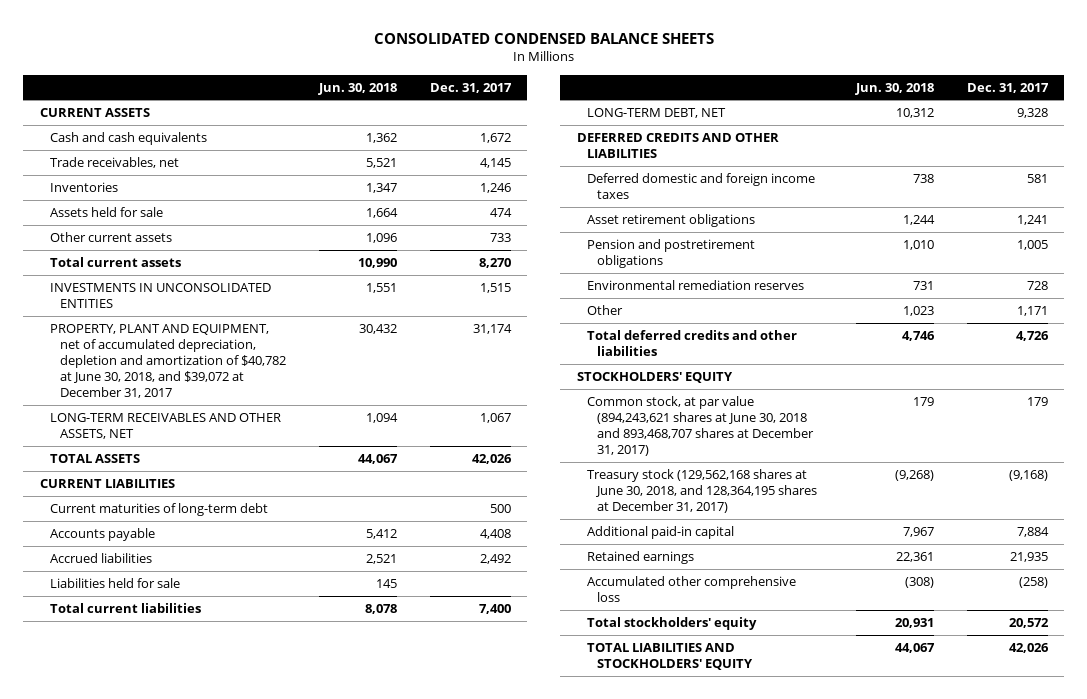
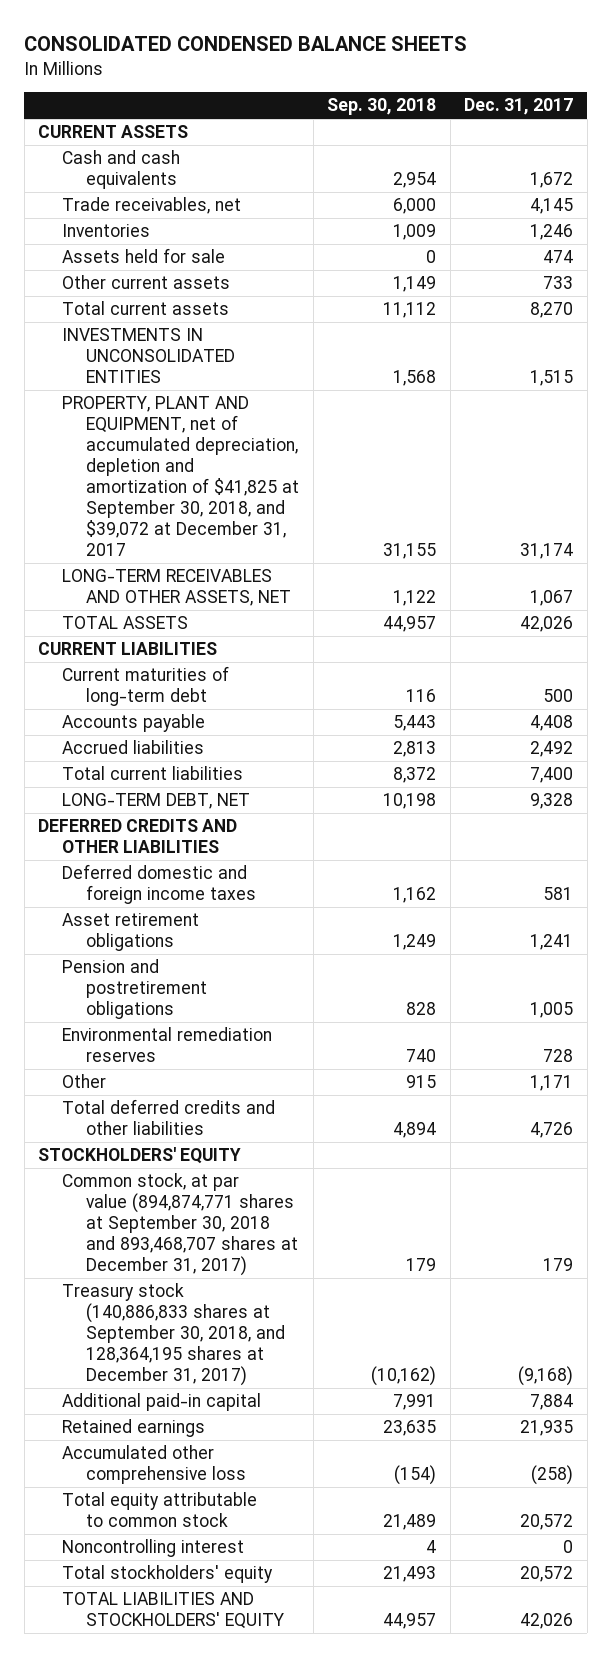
- | Jun. 30, 2018 | Dec. 31, 2017
+ | Sep. 30, 2018 | Dec. 31, 2017
- PROPERTY, PLANT AND EQUIPMENT, net of accumulated depreciation, depletion and amortization of $40,782 at June 30, 2018, and $39,072 at December 31, 2017 | 30,432 | 31,174
+ PROPERTY, PLANT AND EQUIPMENT, net of accumulated depreciation, depletion and amortization of $41,825 at September 30, 2018, and $39,072 at December 31, 2017 | 31,155 | 31,174
- Liabilities held for sale | 145 |
- Common stock, at par value (894,243,621 shares at June 30, 2018 and 893,468,707 shares at December 31, 2017) | 179 | 179
- Treasury stock (129,562,168 shares at June 30, 2018, and 128,364,195 shares at December 31, 2017) | (9,268) | (9,168)
+ Common stock, at par value (894,874,771 shares at September 30, 2018 and 893,468,707 shares at December 31, 2017) | 179 | 179
+ Treasury stock (140,886,833 shares at September 30, 2018, and 128,364,195 shares at December 31, 2017) | (10,162) | (9,168)
+ Total equity attributable to common stock | 21,489 | 20,572
+ Noncontrolling interest | 4 | 0

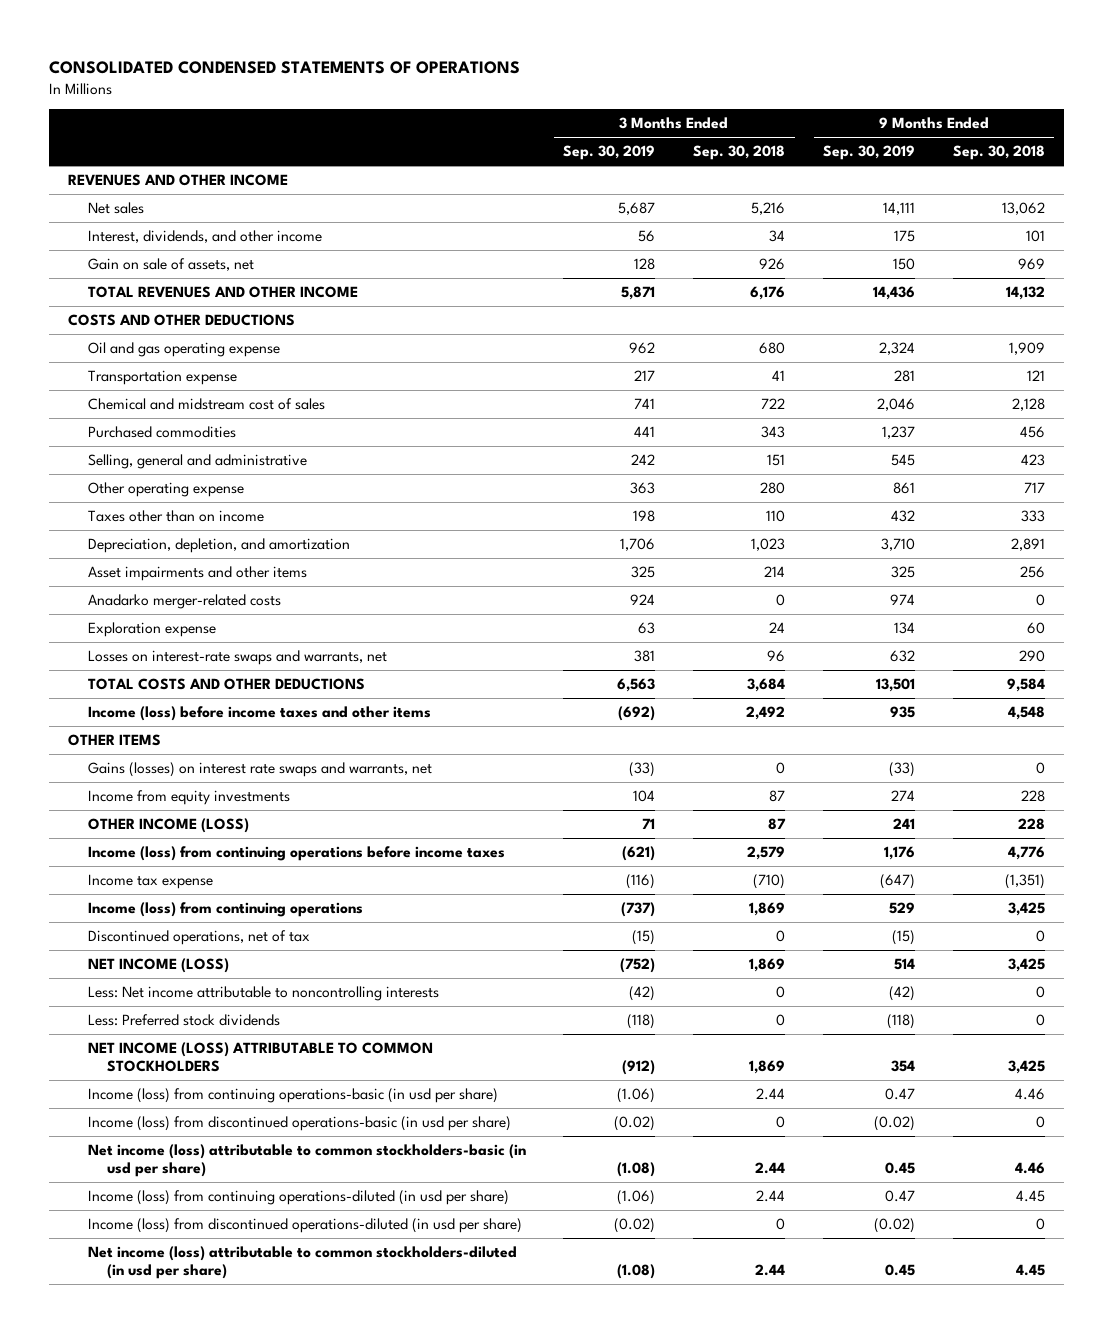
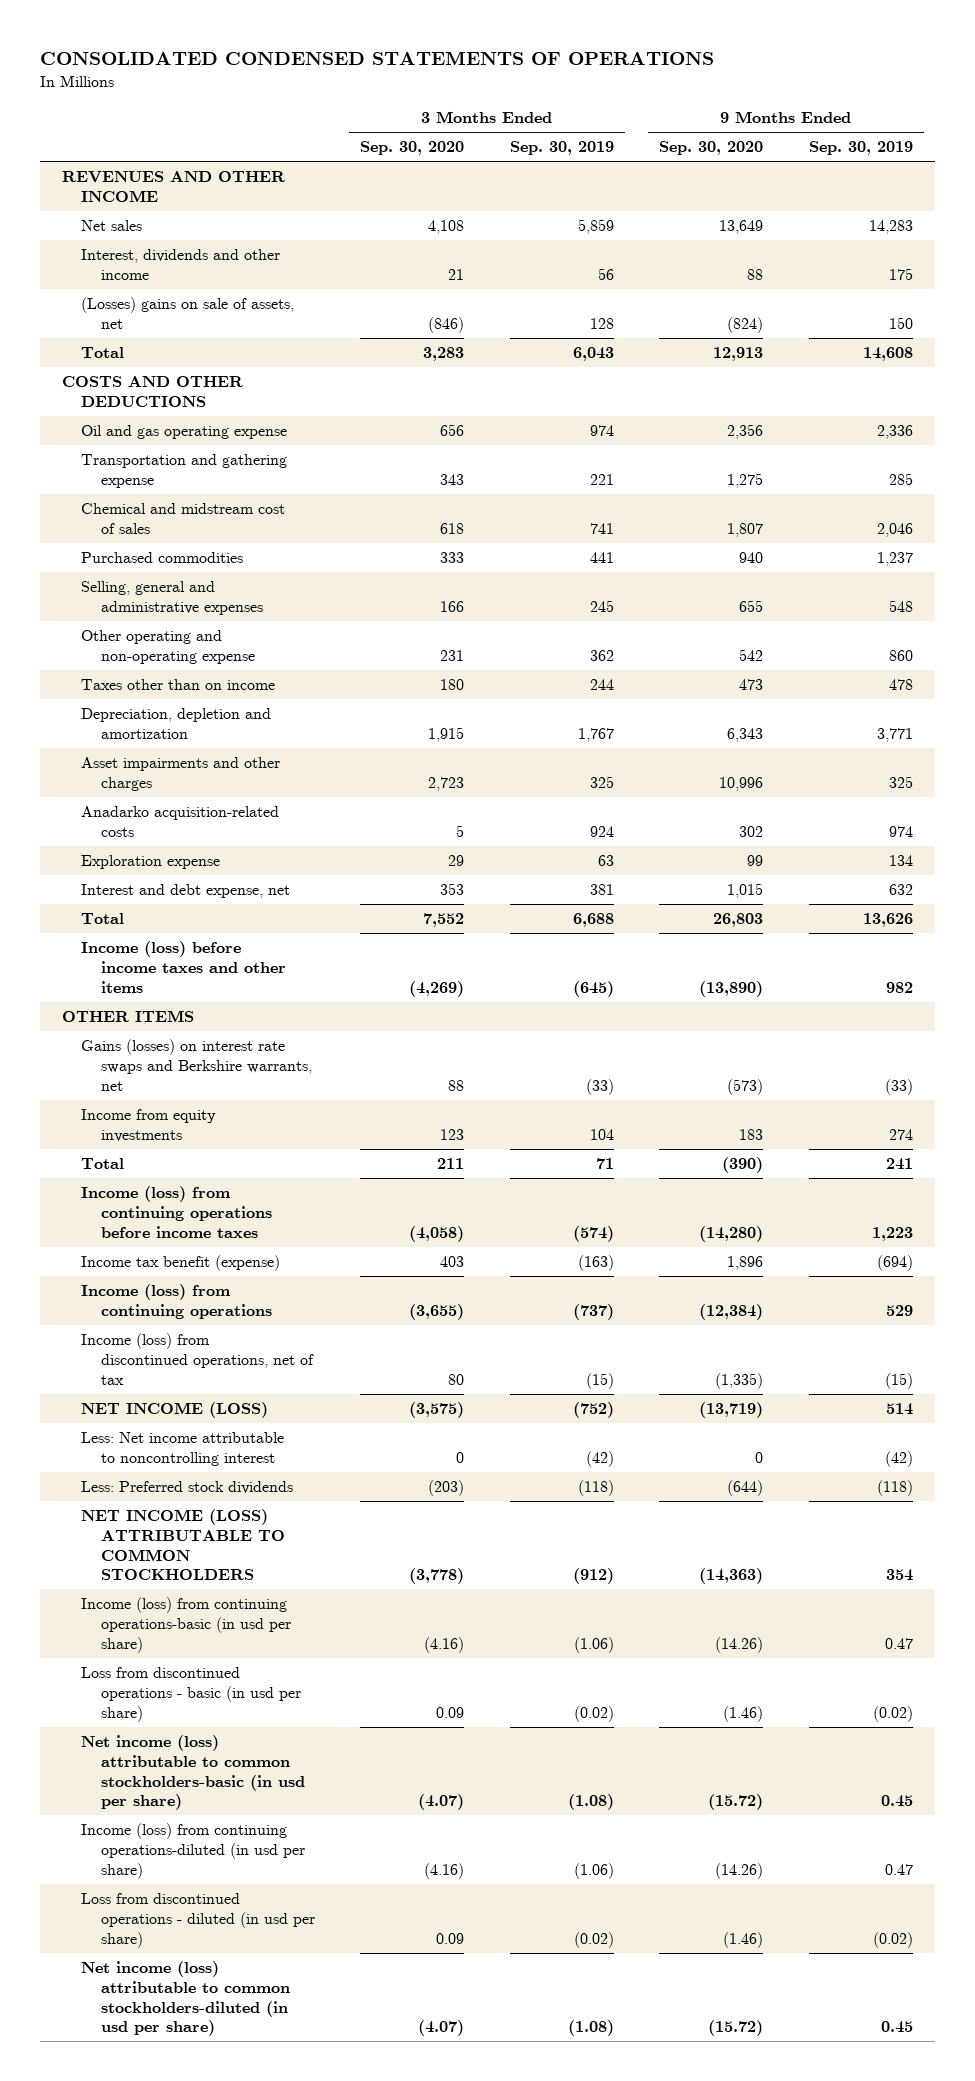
- | 3 Months Ended Sep. 30, 2019 | 3 Months Ended Sep. 30, 2018 | 9 Months Ended Sep. 30, 2019 | 9 Months Ended Sep. 30, 2018
+ | 3 Months Ended Sep. 30, 2020 | 3 Months Ended Sep. 30, 2019 | 9 Months Ended Sep. 30, 2020 | 9 Months Ended Sep. 30, 2019
- Net sales | 5,687 | 5,216 | 14,111 | 13,062
- Interest, dividends, and other income | 56 | 34 | 175 | 101
- Gain on sale of assets, net | 128 | 926 | 150 | 969
- TOTAL REVENUES AND OTHER INCOME | 5,871 | 6,176 | 14,436 | 14,132
+ Net sales | 4,108 | 5,859 | 13,649 | 14,283
+ Interest, dividends and other income | 21 | 56 | 88 | 175
+ (Losses) gains on sale of assets, net | (846) | 128 | (824) | 150
+ Total | 3,283 | 6,043 | 12,913 | 14,608
- Oil and gas operating expense | 962 | 680 | 2,324 | 1,909
- Transportation expense | 217 | 41 | 281 | 121
+ Oil and gas operating expense | 656 | 974 | 2,356 | 2,336
+ Transportation and gathering expense | 343 | 221 | 1,275 | 285
- Selling, general and administrative | 242 | 151 | 545 | 423
- Other operating expense | 363 | 280 | 861 | 717
- Taxes other than on income | 198 | 110 | 432 | 333
- Depreciation, depletion, and amortization | 1,706 | 1,023 | 3,710 | 2,891
- Asset impairments and other items | 325 | 214 | 325 | 256
- Anadarko merger-related costs | 924 | 0 | 974 | 0
+ Selling, general and administrative expenses | 166 | 245 | 655 | 548
+ Other operating and non-operating expense | 231 | 362 | 542 | 860
+ Taxes other than on income | 180 | 244 | 473 | 478
+ Depreciation, depletion and amortization | 1,915 | 1,767 | 6,343 | 3,771
+ Asset impairments and other charges | 2,723 | 325 | 10,996 | 325
+ Anadarko acquisition-related costs | 5 | 924 | 302 | 974
- Losses on interest-rate swaps and warrants, net | 381 | 96 | 632 | 290
- TOTAL COSTS AND OTHER DEDUCTIONS | 6,563 | 3,684 | 13,501 | 9,584
- Income (loss) before income taxes and other items | (692) | 2,492 | 935 | 4,548
+ Interest and debt expense, net | 353 | 381 | 1,015 | 632
+ Total | 7,552 | 6,688 | 26,803 | 13,626
+ Income (loss) before income taxes and other items | (4,269) | (645) | (13,890) | 982
- Gains (losses) on interest rate swaps and warrants, net | (33) | 0 | (33) | 0
+ Gains (losses) on interest rate swaps and Berkshire warrants, net | 88 | (33) | (573) | (33)
- OTHER INCOME (LOSS) | 71 | 87 | 241 | 228
- Income (loss) from continuing operations before income taxes | (621) | 2,579 | 1,176 | 4,776
- Income tax expense | (116) | (710) | (647) | (1,351)
+ Total | 211 | 71 | (390) | 241
+ Income (loss) from continuing operations before income taxes | (4,058) | (574) | (14,280) | 1,223
+ Income tax benefit (expense) | 403 | (163) | 1,896 | (694)
- Discontinued operations, net of tax | (15) | 0 | (15) | 0
+ Income (loss) from discontinued operations, net of tax | 80 | (15) | (1,335) | (15)
- Less: Net income attributable to noncontrolling interests | (42) | 0 | (42) | 0
+ Less: Net income attributable to noncontrolling interest | 0 | (42) | 0 | (42)
- Income (loss) from discontinued operations-basic (in usd per share) | (0.02) | 0 | (0.02) | 0
+ Loss from discontinued operations - basic (in usd per share) | 0.09 | (0.02) | (1.46) | (0.02)
- Income (loss) from discontinued operations-diluted (in usd per share) | (0.02) | 0 | (0.02) | 0
+ Loss from discontinued operations - diluted (in usd per share) | 0.09 | (0.02) | (1.46) | (0.02)

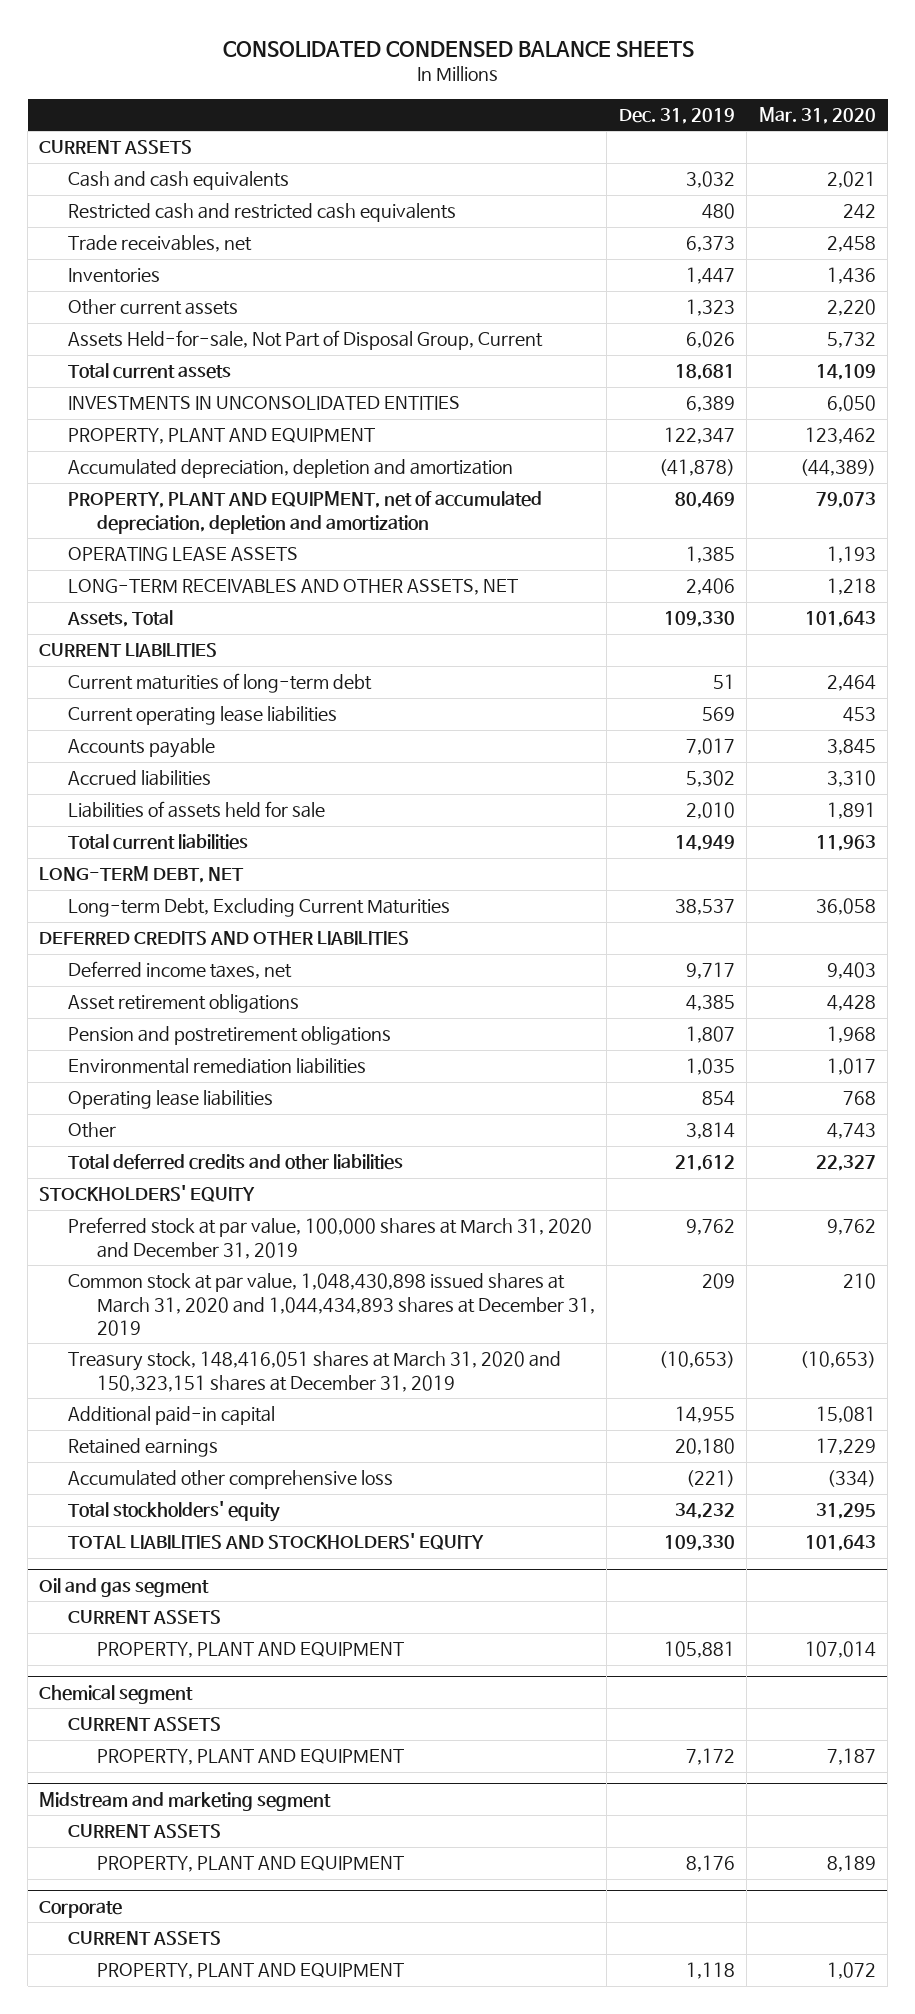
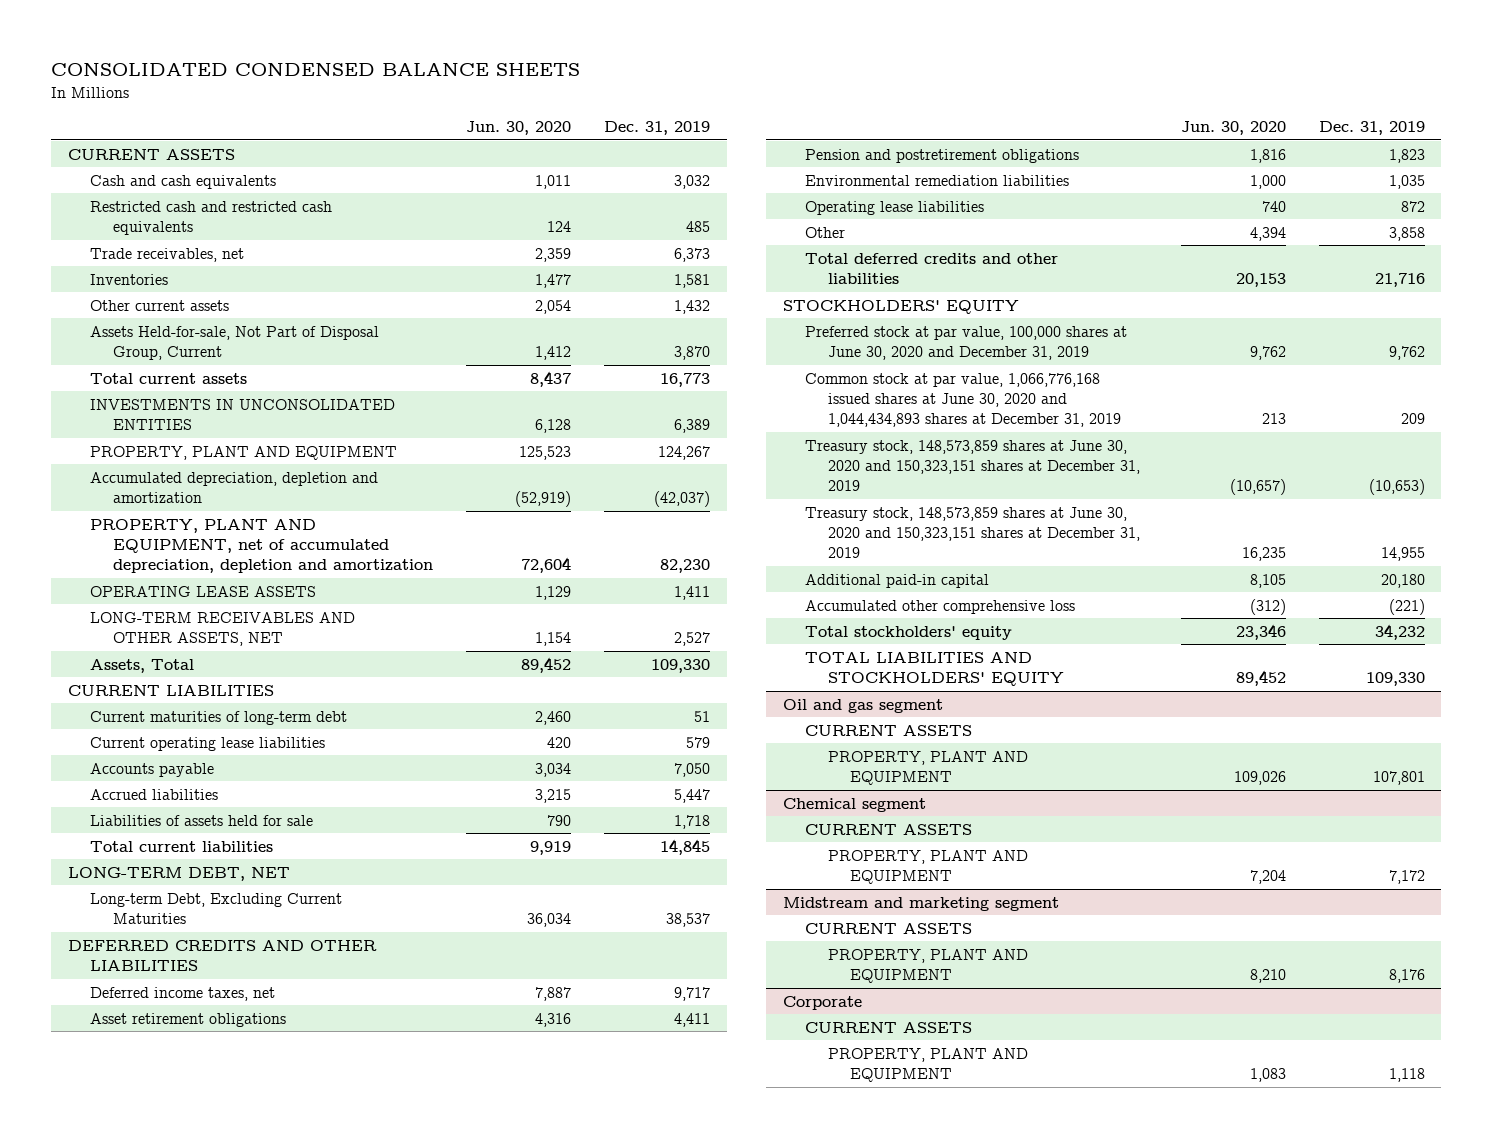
- | Dec. 31, 2019 | Mar. 31, 2020
+ | Jun. 30, 2020 | Dec. 31, 2019
- Restricted cash and restricted cash equivalents | 480 | 242
+ Restricted cash and restricted cash equivalents | 124 | 485
- Inventories | 1,447 | 1,436
- Other current assets | 1,323 | 2,220
- Assets Held-for-sale, Not Part of Disposal Group, Current | 6,026 | 5,732
- Total current assets | 18,681 | 14,109
+ Inventories | 1,477 | 1,581
+ Other current assets | 2,054 | 1,432
+ Assets Held-for-sale, Not Part of Disposal Group, Current | 1,412 | 3,870
+ Total current assets | 8,437 | 16,773
- PROPERTY, PLANT AND EQUIPMENT | 122,347 | 123,462
- Accumulated depreciation, depletion and amortization | (41,878) | (44,389)
- PROPERTY, PLANT AND EQUIPMENT, net of accumulated depreciation, depletion and amortization | 80,469 | 79,073
- OPERATING LEASE ASSETS | 1,385 | 1,193
- LONG-TERM RECEIVABLES AND OTHER ASSETS, NET | 2,406 | 1,218
+ PROPERTY, PLANT AND EQUIPMENT | 125,523 | 124,267
+ Accumulated depreciation, depletion and amortization | (52,919) | (42,037)
+ PROPERTY, PLANT AND EQUIPMENT, net of accumulated depreciation, depletion and amortization | 72,604 | 82,230
+ OPERATING LEASE ASSETS | 1,129 | 1,411
+ LONG-TERM RECEIVABLES AND OTHER ASSETS, NET | 1,154 | 2,527
- Current operating lease liabilities | 569 | 453
- Accounts payable | 7,017 | 3,845
- Accrued liabilities | 5,302 | 3,310
- Liabilities of assets held for sale | 2,010 | 1,891
- Total current liabilities | 14,949 | 11,963
+ Current operating lease liabilities | 420 | 579
+ Accounts payable | 3,034 | 7,050
+ Accrued liabilities | 3,215 | 5,447
+ Liabilities of assets held for sale | 790 | 1,718
+ Total current liabilities | 9,919 | 14,845
- Asset retirement obligations | 4,385 | 4,428
- Pension and postretirement obligations | 1,807 | 1,968
+ Asset retirement obligations | 4,316 | 4,411
+ Pension and postretirement obligations | 1,816 | 1,823
- Operating lease liabilities | 854 | 768
- Other | 3,814 | 4,743
- Total deferred credits and other liabilities | 21,612 | 22,327
+ Operating lease liabilities | 740 | 872
+ Other | 4,394 | 3,858
+ Total deferred credits and other liabilities | 20,153 | 21,716
- Preferred stock at par value, 100,000 shares at March 31, 2020 and December 31, 2019 | 9,762 | 9,762
- Common stock at par value, 1,048,430,898 issued shares at March 31, 2020 and 1,044,434,893 shares at December 31, 2019 | 209 | 210
- Treasury stock, 148,416,051 shares at March 31, 2020 and 150,323,151 shares at December 31, 2019 | (10,653) | (10,653)
- Additional paid-in capital | 14,955 | 15,081
- Retained earnings | 20,180 | 17,229
+ Preferred stock at par value, 100,000 shares at June 30, 2020 and December 31, 2019 | 9,762 | 9,762
+ Common stock at par value, 1,066,776,168 issued shares at June 30, 2020 and 1,044,434,893 shares at December 31, 2019 | 213 | 209
+ Treasury stock, 148,573,859 shares at June 30, 2020 and 150,323,151 shares at December 31, 2019 | (10,657) | (10,653)
+ Treasury stock, 148,573,859 shares at June 30, 2020 and 150,323,151 shares at December 31, 2019 | 16,235 | 14,955
+ Additional paid-in capital | 8,105 | 20,180
@ Oil and gas segment
- PROPERTY, PLANT AND EQUIPMENT | 105,881 | 107,014
+ PROPERTY, PLANT AND EQUIPMENT | 109,026 | 107,801

